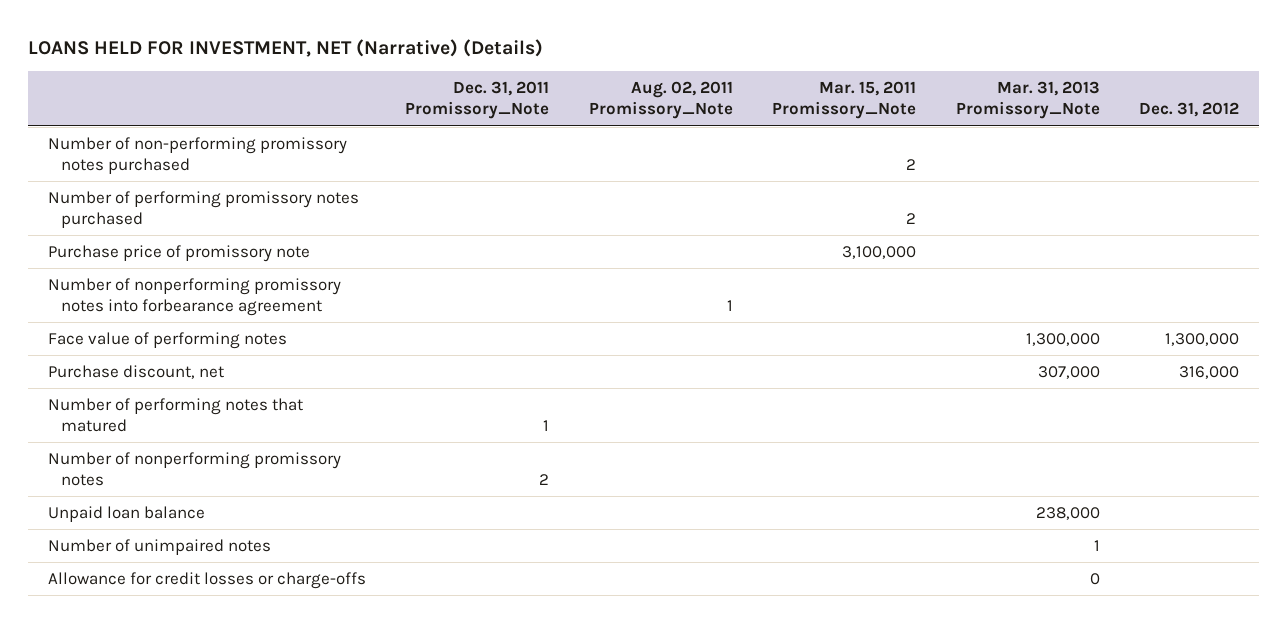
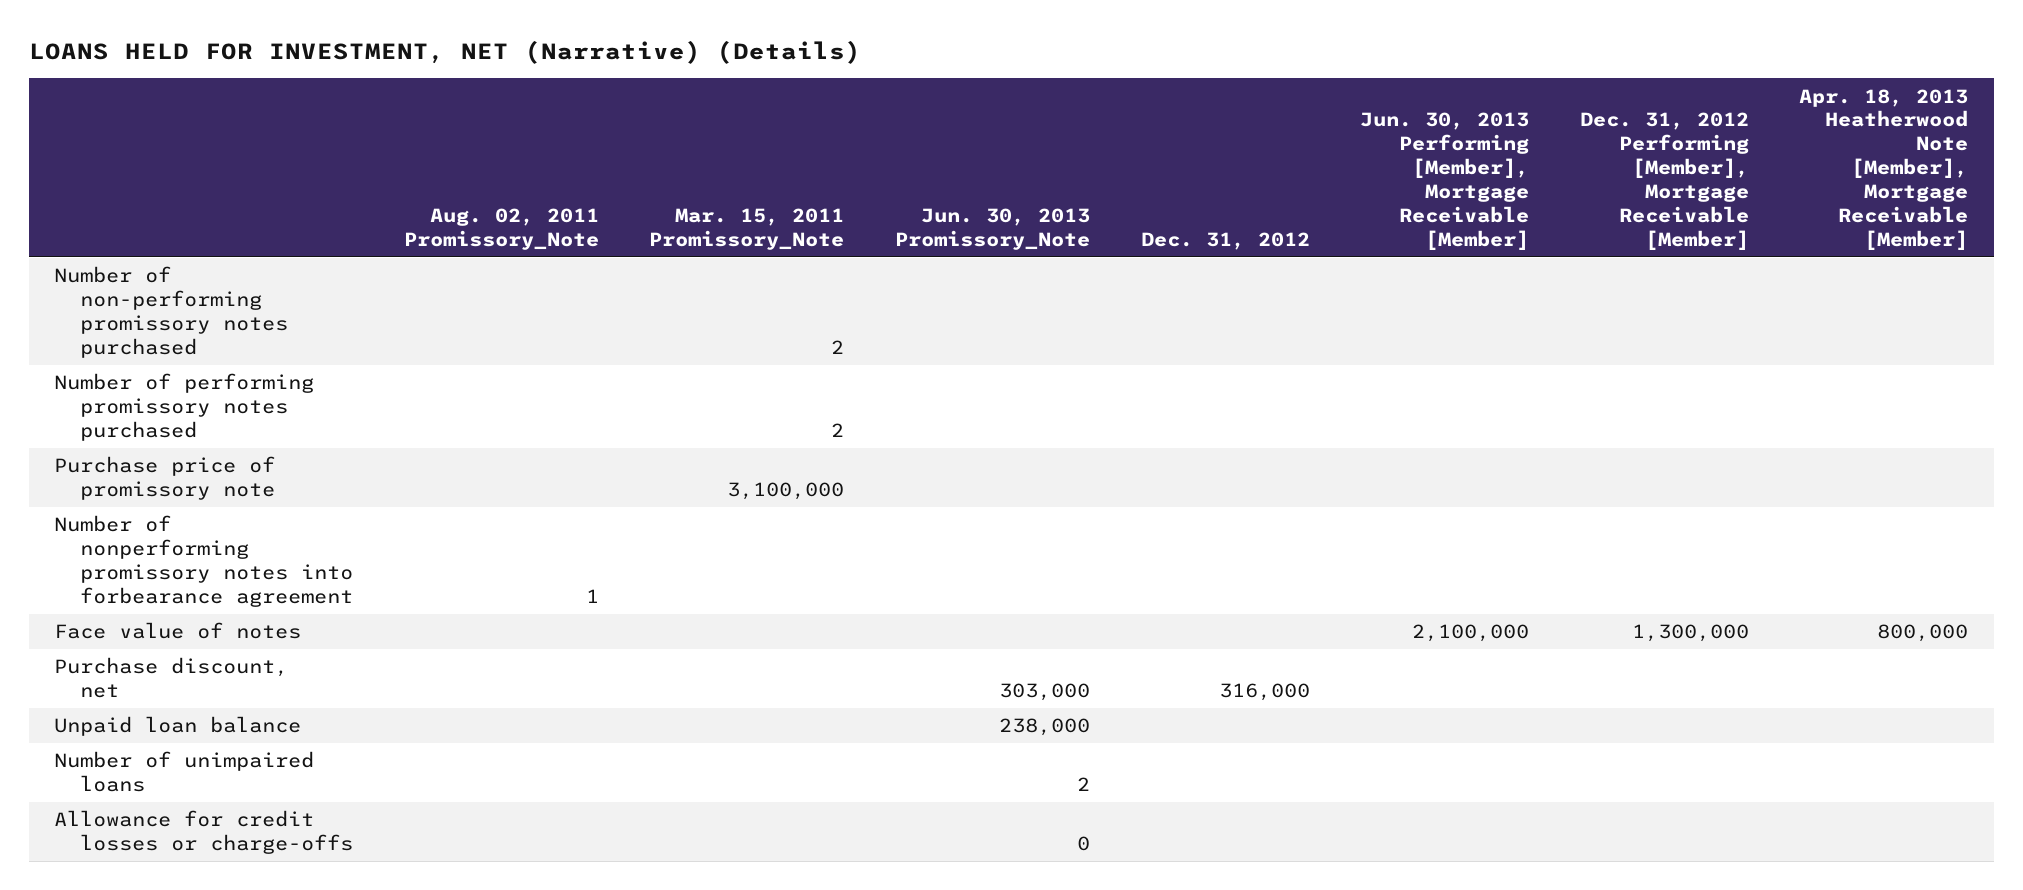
- | Dec. 31, 2011 Promissory_Note | Aug. 02, 2011 Promissory_Note | Mar. 15, 2011 Promissory_Note | Mar. 31, 2013 Promissory_Note | Dec. 31, 2012
+ | Aug. 02, 2011 Promissory_Note | Mar. 15, 2011 Promissory_Note | Jun. 30, 2013 Promissory_Note | Dec. 31, 2012 | Jun. 30, 2013 Performing [Member], Mortgage Receivable [Member] | Dec. 31, 2012 Performing [Member], Mortgage Receivable [Member] | Apr. 18, 2013 Heatherwood Note [Member], Mortgage Receivable [Member]
- Face value of performing notes | | | | 1,300,000 | 1,300,000
+ Face value of notes | | | | | 2,100,000 | 1,300,000 | 800,000
- Number of performing notes that matured | 1 | | | |
- Number of nonperforming promissory notes | 2 | | | |
- Number of unimpaired notes | | | | 1 |
+ Number of unimpaired loans | | | 2 | | | |

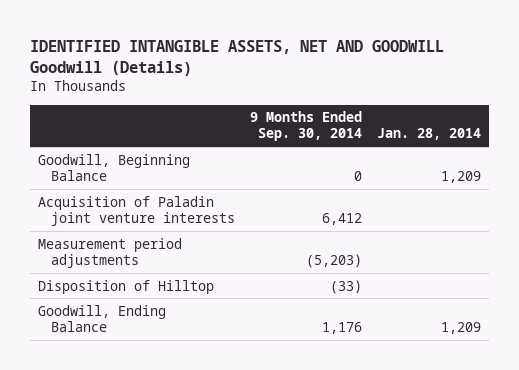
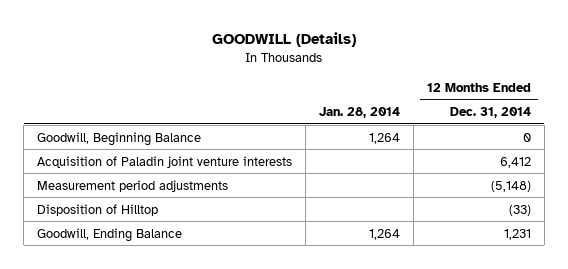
- IDENTIFIED INTANGIBLE ASSETS, NET AND GOODWILL Goodwill (Details)
+ GOODWILL (Details)
- | 9 Months Ended Sep. 30, 2014 | Jan. 28, 2014
+ | Jan. 28, 2014 | 12 Months Ended Dec. 31, 2014
- Goodwill, Beginning Balance | 0 | 1,209
+ Goodwill, Beginning Balance | 1,264 | 0
- Goodwill, Ending Balance | 1,176 | 1,209
+ Goodwill, Ending Balance | 1,264 | 1,231

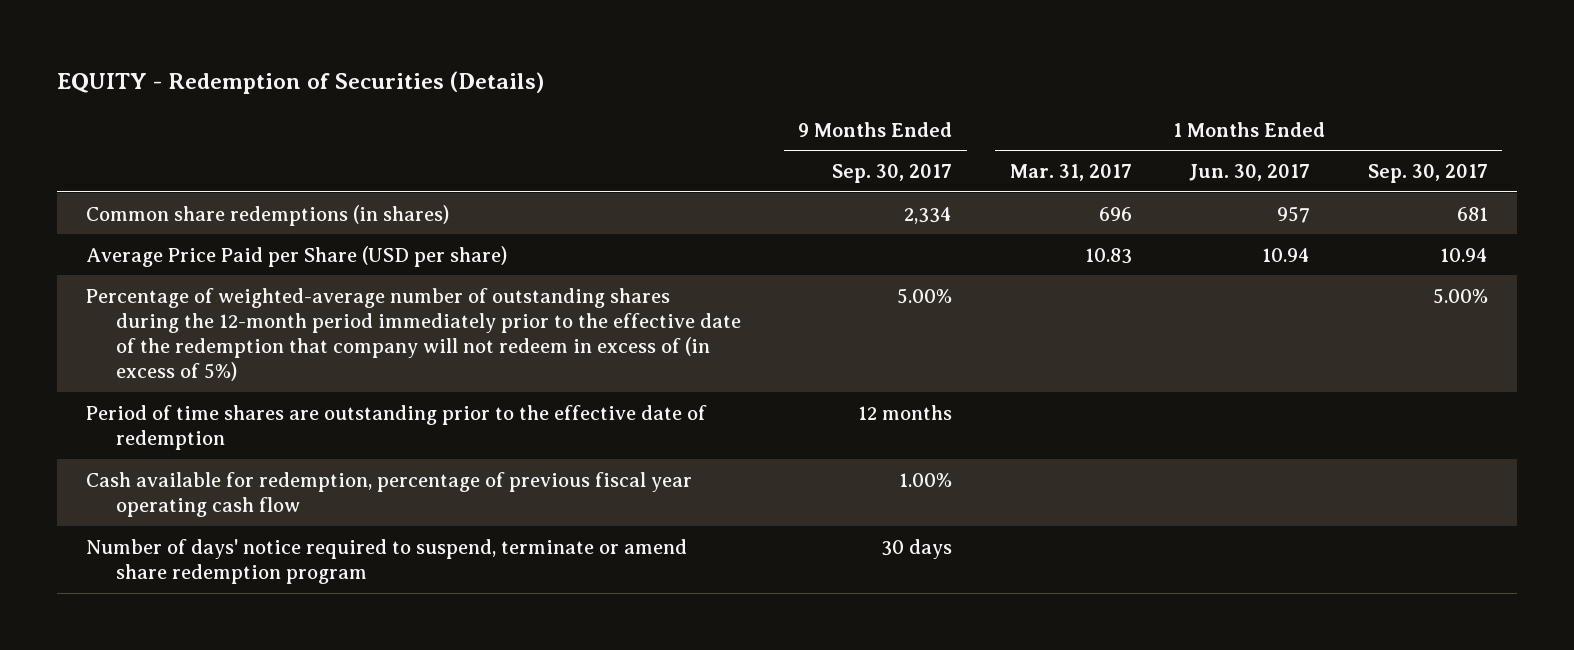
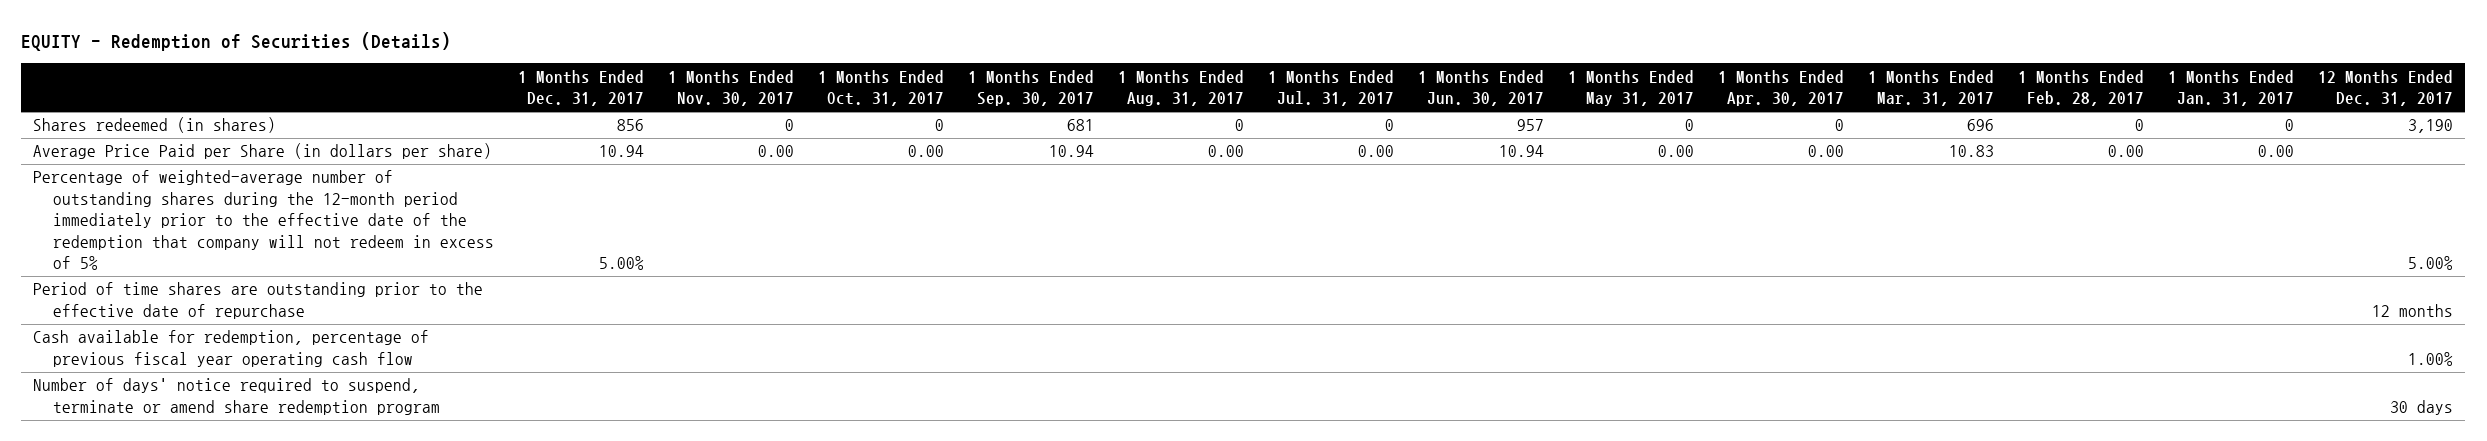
- | 9 Months Ended Sep. 30, 2017 | 1 Months Ended Mar. 31, 2017 | 1 Months Ended Jun. 30, 2017 | 1 Months Ended Sep. 30, 2017
+ | 1 Months Ended Dec. 31, 2017 | 1 Months Ended Nov. 30, 2017 | 1 Months Ended Oct. 31, 2017 | 1 Months Ended Sep. 30, 2017 | 1 Months Ended Aug. 31, 2017 | 1 Months Ended Jul. 31, 2017 | 1 Months Ended Jun. 30, 2017 | 1 Months Ended May 31, 2017 | 1 Months Ended Apr. 30, 2017 | 1 Months Ended Mar. 31, 2017 | 1 Months Ended Feb. 28, 2017 | 1 Months Ended Jan. 31, 2017 | 12 Months Ended Dec. 31, 2017
- Common share redemptions (in shares) | 2,334 | 696 | 957 | 681
- Average Price Paid per Share (USD per share) | | 10.83 | 10.94 | 10.94
- Percentage of weighted-average number of outstanding shares during the 12-month period immediately prior to the effective date of the redemption that company will not redeem in excess of (in excess of 5%) | 5.00% | | | 5.00%
- Period of time shares are outstanding prior to the effective date of redemption | 12 months | | |
+ Shares redeemed (in shares) | 856 | 0 | 0 | 681 | 0 | 0 | 957 | 0 | 0 | 696 | 0 | 0 | 3,190
+ Average Price Paid per Share (in dollars per share) | 10.94 | 0.00 | 0.00 | 10.94 | 0.00 | 0.00 | 10.94 | 0.00 | 0.00 | 10.83 | 0.00 | 0.00 |
+ Percentage of weighted-average number of outstanding shares during the 12-month period immediately prior to the effective date of the redemption that company will not redeem in excess of 5% | 5.00% | | | | | | | | | | | | 5.00%
+ Period of time shares are outstanding prior to the effective date of repurchase | | | | | | | | | | | | | 12 months

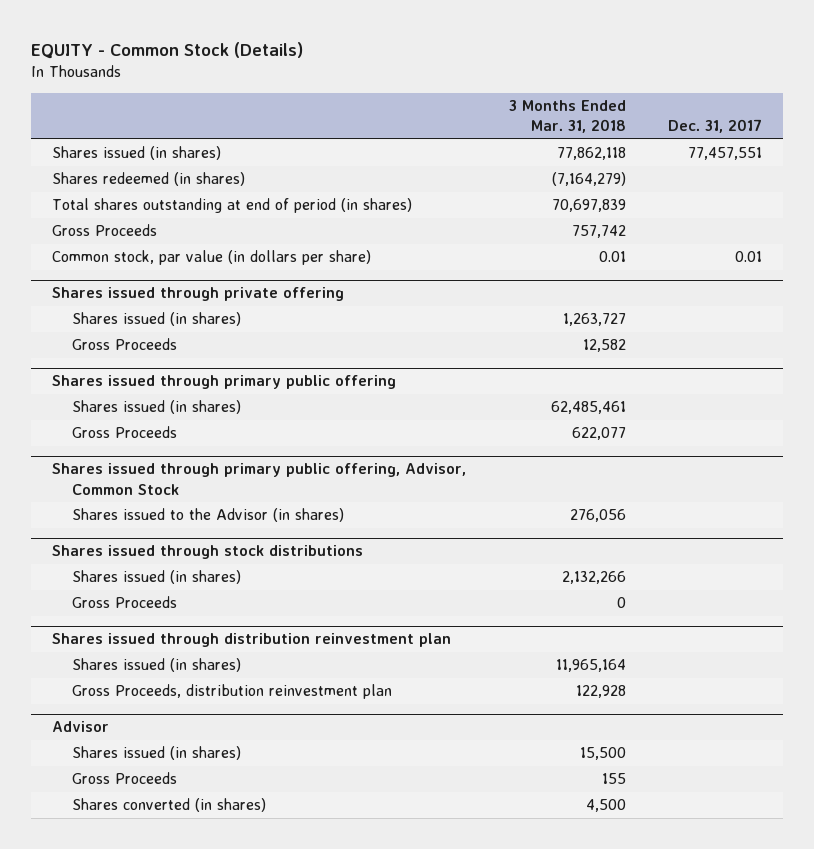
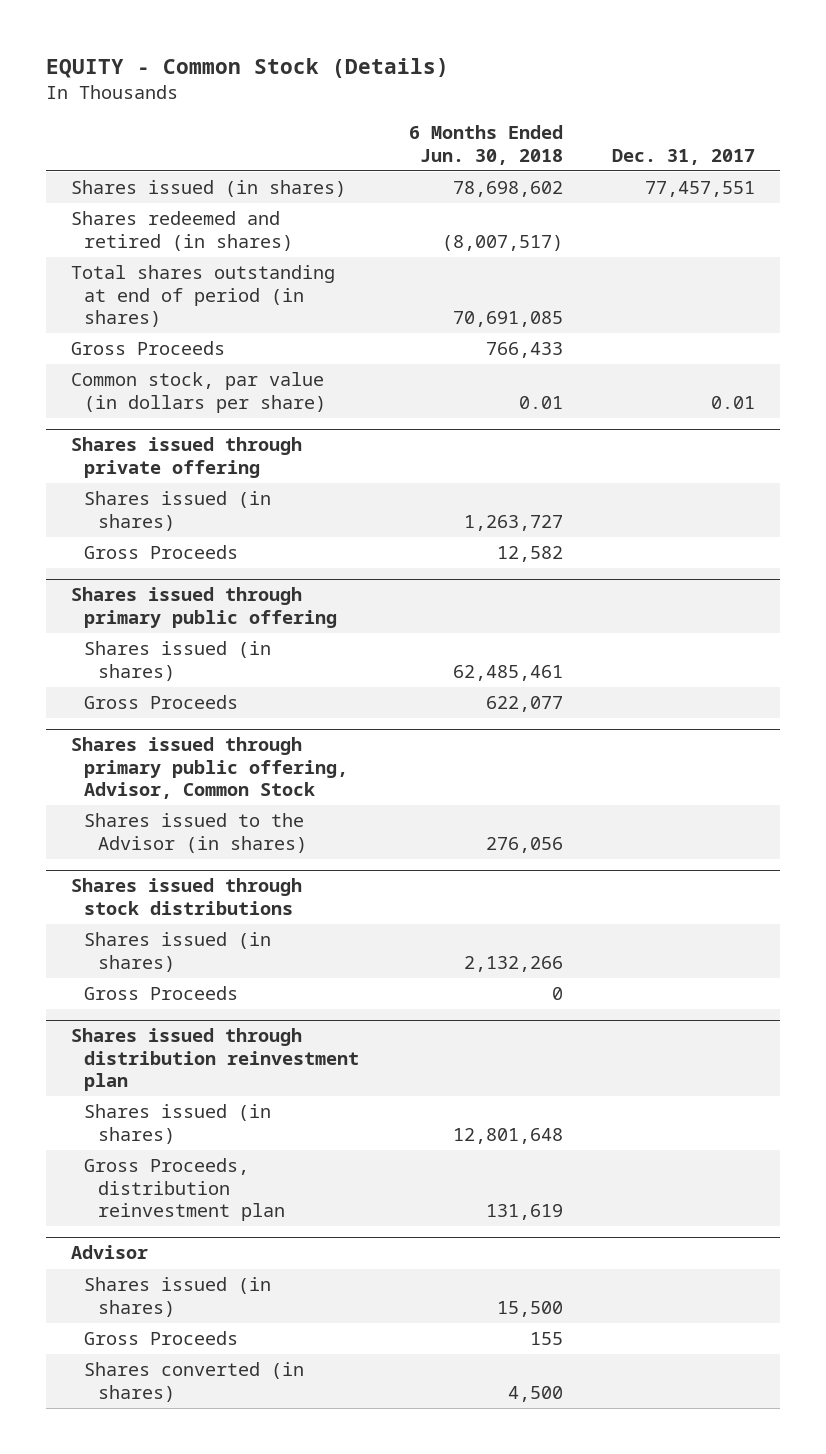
- | 3 Months Ended Mar. 31, 2018 | Dec. 31, 2017
+ | 6 Months Ended Jun. 30, 2018 | Dec. 31, 2017
- Shares redeemed (in shares) | (7,164,279) |
+ Shares redeemed and retired (in shares) | (8,007,517) |

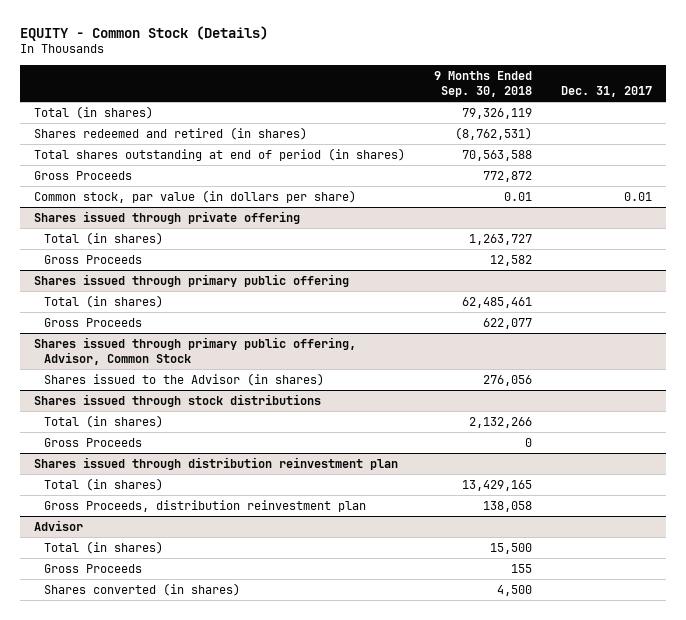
- | 6 Months Ended Jun. 30, 2018 | Dec. 31, 2017
+ | 9 Months Ended Sep. 30, 2018 | Dec. 31, 2017
- Shares issued (in shares) | 78,698,602 | 77,457,551
+ Total (in shares) | 79,326,119 |
@ Shares issued through private offering
- Shares issued (in shares) | 1,263,727 |
+ Total (in shares) | 1,263,727 |
@ Shares issued through primary public offering
- Shares issued (in shares) | 62,485,461 |
+ Total (in shares) | 62,485,461 |
@ Shares issued through stock distributions
- Shares issued (in shares) | 2,132,266 |
+ Total (in shares) | 2,132,266 |
@ Shares issued through distribution reinvestment plan
- Shares issued (in shares) | 12,801,648 |
+ Total (in shares) | 13,429,165 |
@ Advisor
- Shares issued (in shares) | 15,500 |
+ Total (in shares) | 15,500 |

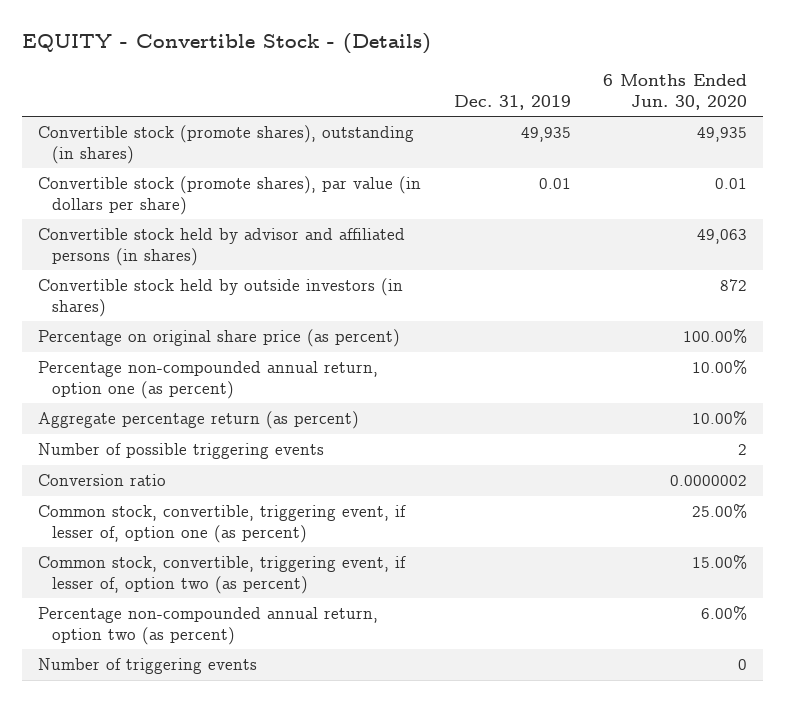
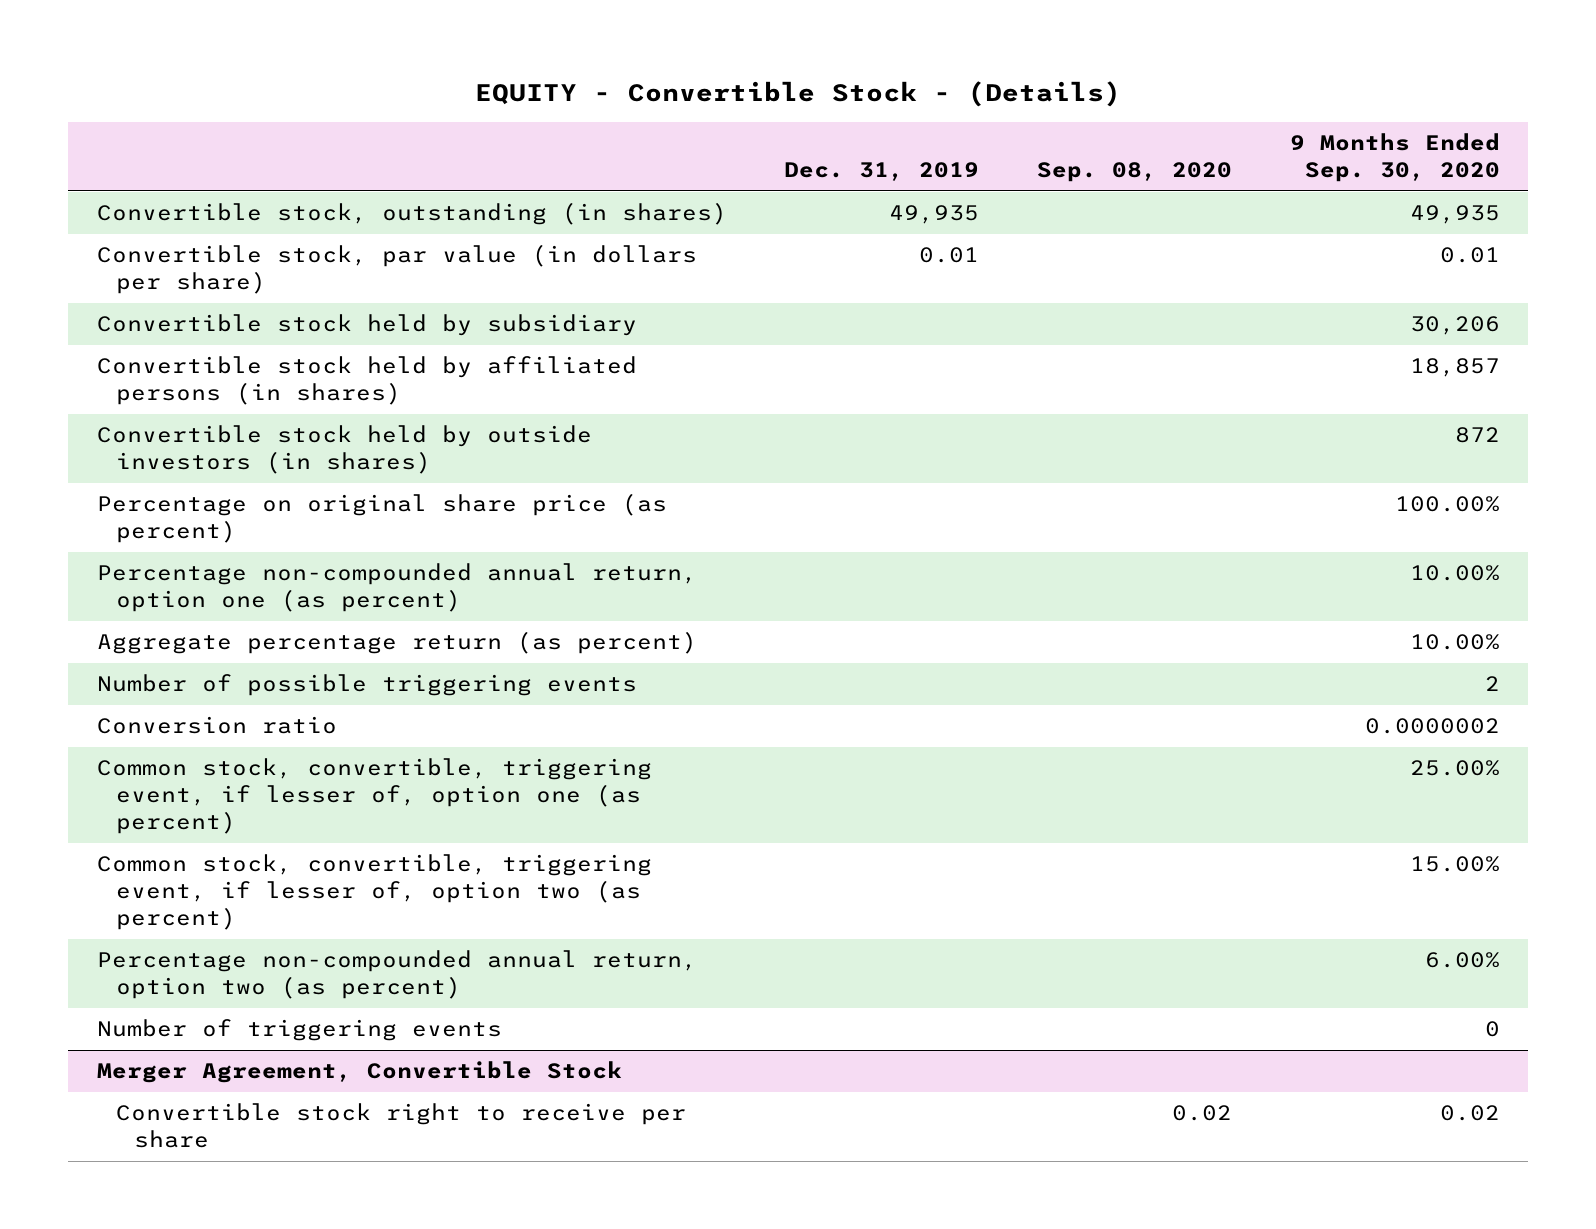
- | Dec. 31, 2019 | 6 Months Ended Jun. 30, 2020
+ | Dec. 31, 2019 | Sep. 08, 2020 | 9 Months Ended Sep. 30, 2020
- Convertible stock (promote shares), outstanding (in shares) | 49,935 | 49,935
- Convertible stock (promote shares), par value (in dollars per share) | 0.01 | 0.01
- Convertible stock held by advisor and affiliated persons (in shares) | | 49,063
+ Convertible stock, outstanding (in shares) | 49,935 | | 49,935
+ Convertible stock, par value (in dollars per share) | 0.01 | | 0.01
+ Convertible stock held by subsidiary | | | 30,206
+ Convertible stock held by affiliated persons (in shares) | | | 18,857
+ Merger Agreement, Convertible Stock
+ Convertible stock right to receive per share | | 0.02 | 0.02

